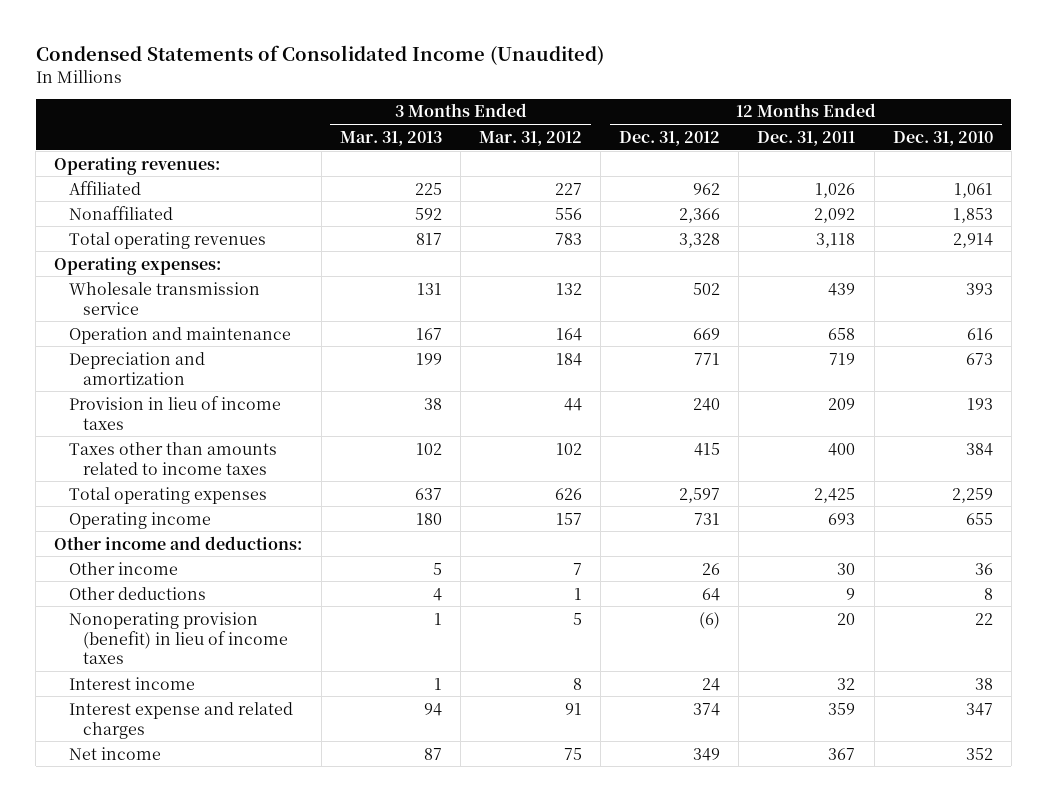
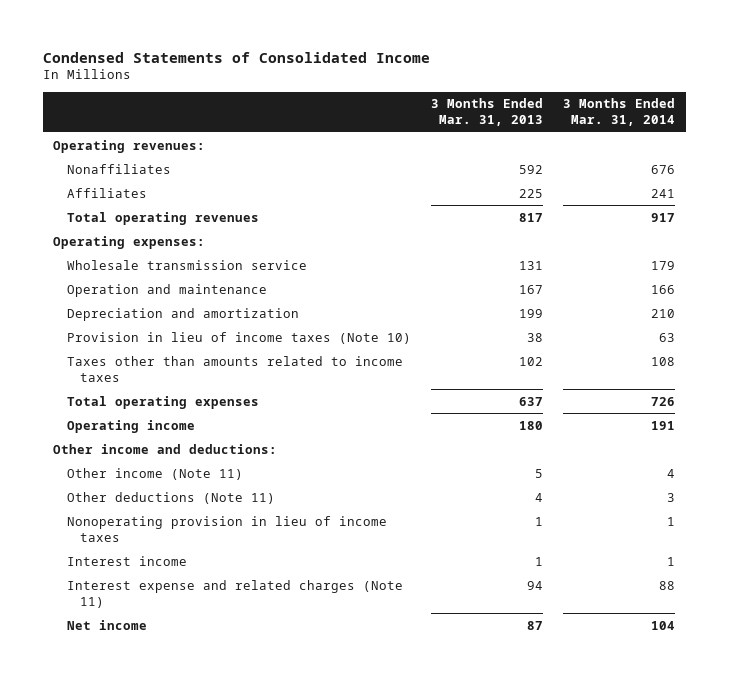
- Condensed Statements of Consolidated Income (Unaudited)
+ Condensed Statements of Consolidated Income
- | 3 Months Ended Mar. 31, 2013 | 3 Months Ended Mar. 31, 2012 | 12 Months Ended Dec. 31, 2012 | 12 Months Ended Dec. 31, 2011 | 12 Months Ended Dec. 31, 2010
+ | 3 Months Ended Mar. 31, 2013 | 3 Months Ended Mar. 31, 2014
- Affiliated | 225 | 227 | 962 | 1,026 | 1,061
- Nonaffiliated | 592 | 556 | 2,366 | 2,092 | 1,853
+ Nonaffiliates | 592 | 676
+ Affiliates | 225 | 241
- Provision in lieu of income taxes | 38 | 44 | 240 | 209 | 193
+ Provision in lieu of income taxes (Note 10) | 38 | 63
- Other income | 5 | 7 | 26 | 30 | 36
- Other deductions | 4 | 1 | 64 | 9 | 8
- Nonoperating provision (benefit) in lieu of income taxes | 1 | 5 | (6) | 20 | 22
+ Other income (Note 11) | 5 | 4
+ Other deductions (Note 11) | 4 | 3
+ Nonoperating provision in lieu of income taxes | 1 | 1
- Interest expense and related charges | 94 | 91 | 374 | 359 | 347
+ Interest expense and related charges (Note 11) | 94 | 88

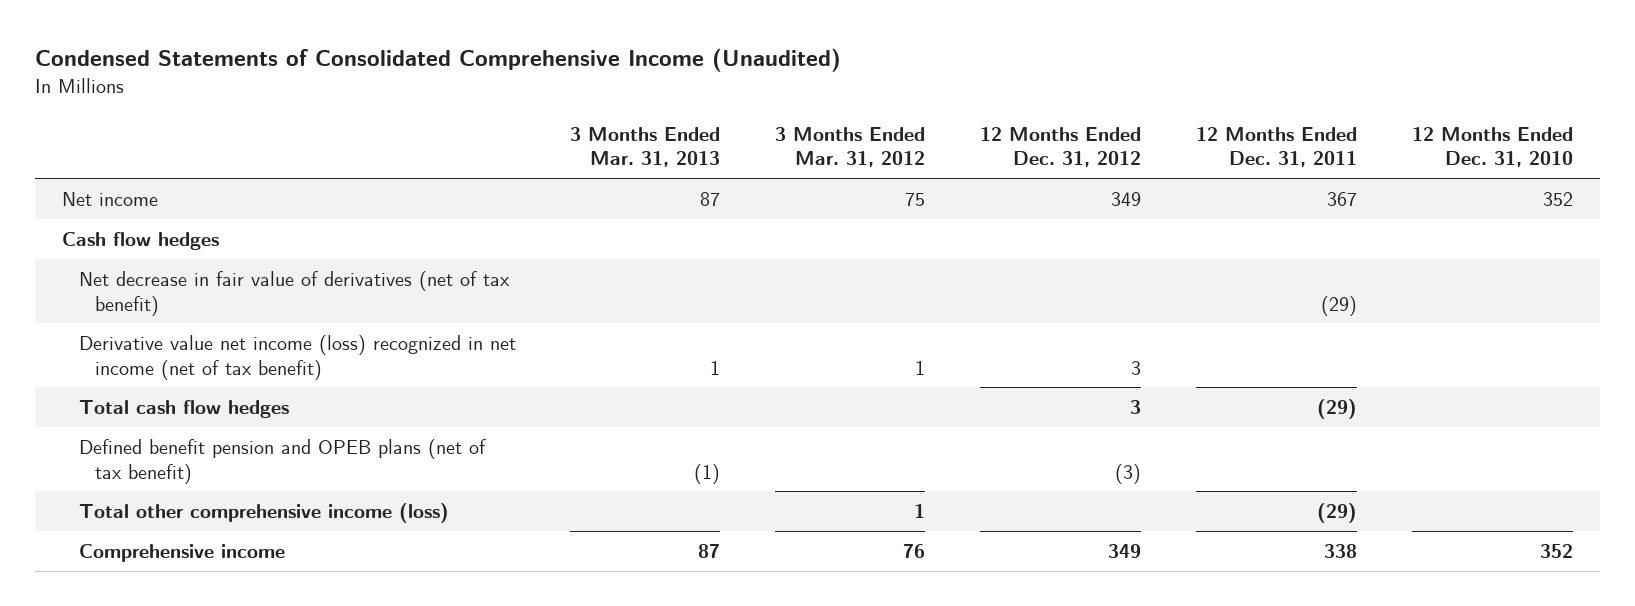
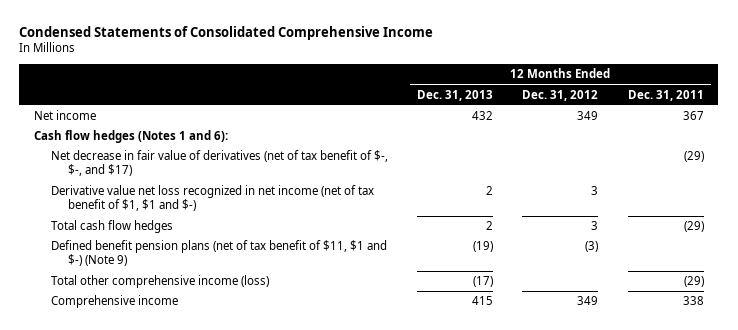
- Condensed Statements of Consolidated Comprehensive Income (Unaudited)
+ Condensed Statements of Consolidated Comprehensive Income
- | 3 Months Ended Mar. 31, 2013 | 3 Months Ended Mar. 31, 2012 | 12 Months Ended Dec. 31, 2012 | 12 Months Ended Dec. 31, 2011 | 12 Months Ended Dec. 31, 2010
+ | 12 Months Ended Dec. 31, 2013 | 12 Months Ended Dec. 31, 2012 | 12 Months Ended Dec. 31, 2011
- Cash flow hedges
- Net decrease in fair value of derivatives (net of tax benefit) | | | | (29) |
- Derivative value net income (loss) recognized in net income (net of tax benefit) | 1 | 1 | 3 | |
+ Cash flow hedges (Notes 1 and 6):
+ Net decrease in fair value of derivatives (net of tax benefit of $-, $-, and $17) | | | (29)
+ Derivative value net loss recognized in net income (net of tax benefit of $1, $1 and $-) | 2 | 3 |
- Defined benefit pension and OPEB plans (net of tax benefit) | (1) | | (3) | |
+ Defined benefit pension plans (net of tax benefit of $11, $1 and $-) (Note 9) | (19) | (3) |

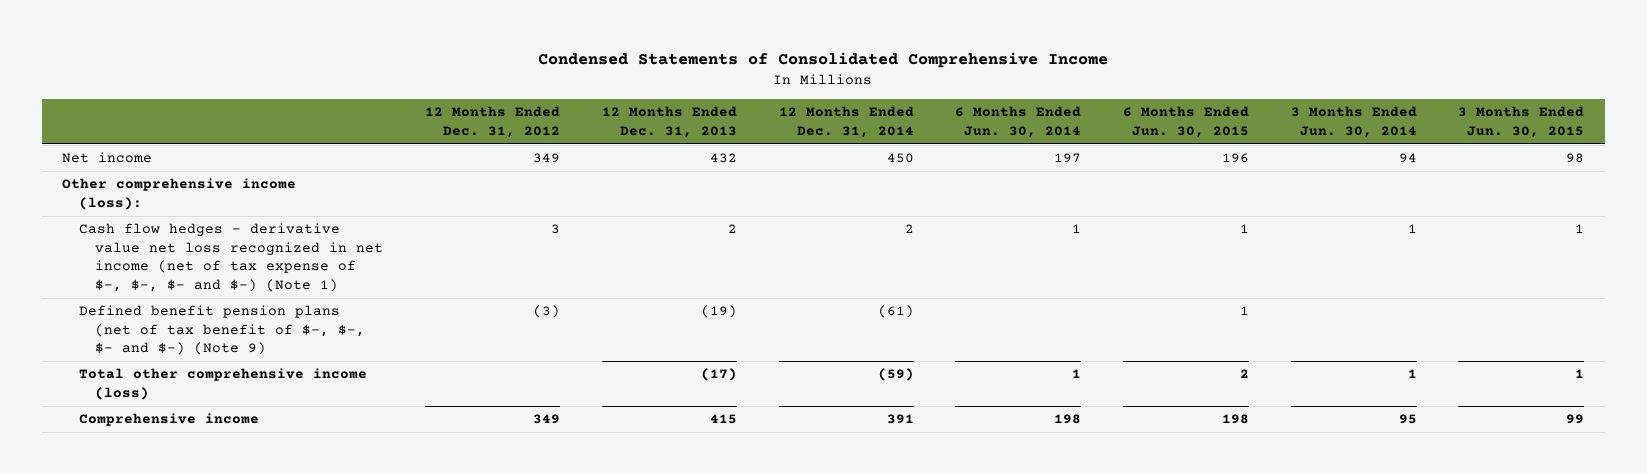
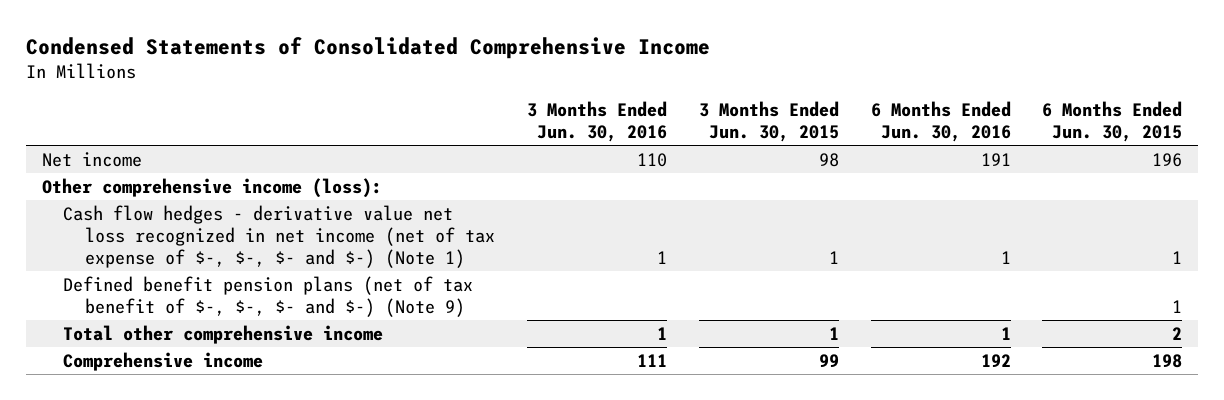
- | 12 Months Ended Dec. 31, 2012 | 12 Months Ended Dec. 31, 2013 | 12 Months Ended Dec. 31, 2014 | 6 Months Ended Jun. 30, 2014 | 6 Months Ended Jun. 30, 2015 | 3 Months Ended Jun. 30, 2014 | 3 Months Ended Jun. 30, 2015
+ | 3 Months Ended Jun. 30, 2016 | 3 Months Ended Jun. 30, 2015 | 6 Months Ended Jun. 30, 2016 | 6 Months Ended Jun. 30, 2015
- Total other comprehensive income (loss) | | (17) | (59) | 1 | 2 | 1 | 1
+ Total other comprehensive income | 1 | 1 | 1 | 2

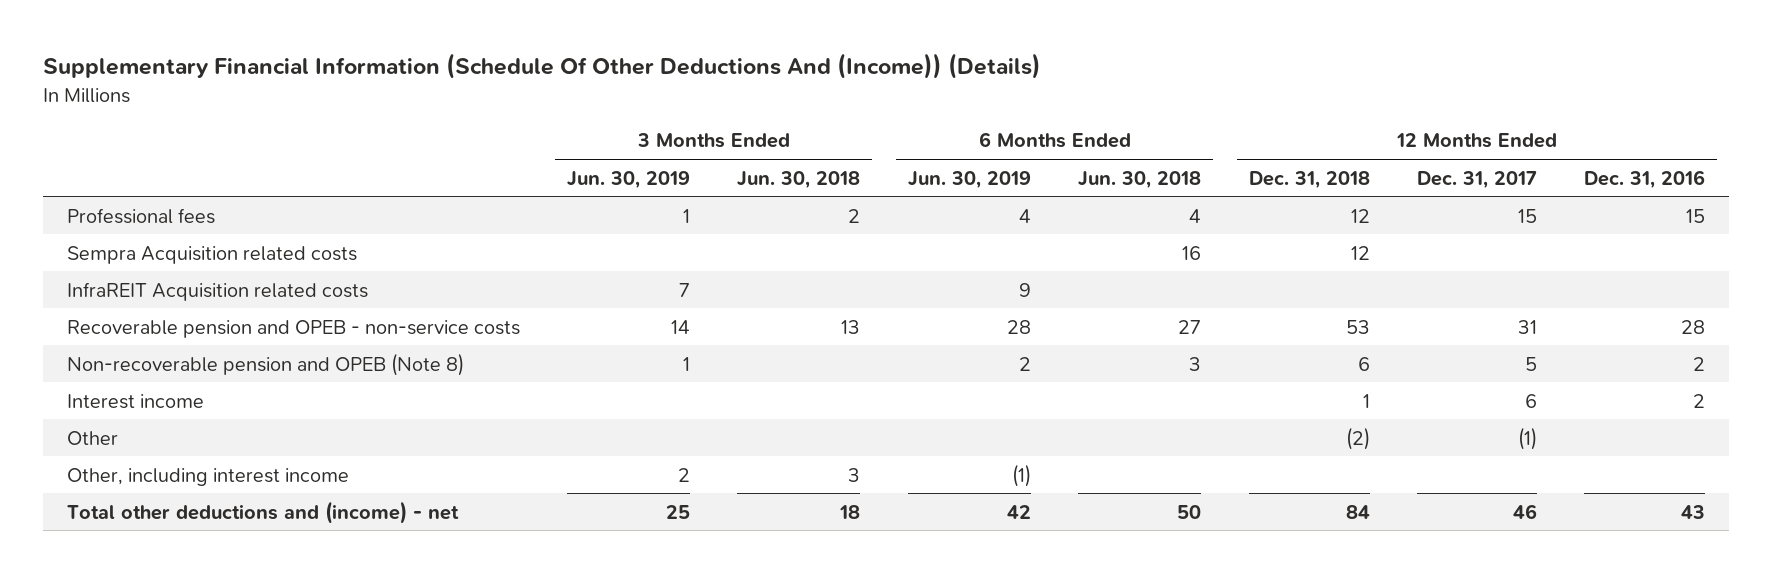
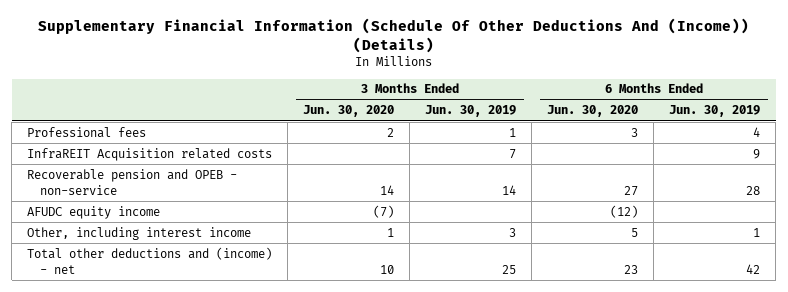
- | 3 Months Ended Jun. 30, 2019 | 3 Months Ended Jun. 30, 2018 | 6 Months Ended Jun. 30, 2019 | 6 Months Ended Jun. 30, 2018 | 12 Months Ended Dec. 31, 2018 | 12 Months Ended Dec. 31, 2017 | 12 Months Ended Dec. 31, 2016
+ | 3 Months Ended Jun. 30, 2020 | 3 Months Ended Jun. 30, 2019 | 6 Months Ended Jun. 30, 2020 | 6 Months Ended Jun. 30, 2019
- Sempra Acquisition related costs | | | | 16 | 12 | |
- Recoverable pension and OPEB - non-service costs | 14 | 13 | 28 | 27 | 53 | 31 | 28
- Non-recoverable pension and OPEB (Note 8) | 1 | | 2 | 3 | 6 | 5 | 2
- Interest income | | | | | 1 | 6 | 2
- Other | | | | | (2) | (1) |
- Other, including interest income | 2 | 3 | (1) | | | |
+ Recoverable pension and OPEB - non-service | 14 | 14 | 27 | 28
+ AFUDC equity income | (7) | | (12) |
+ Other, including interest income | 1 | 3 | 5 | 1

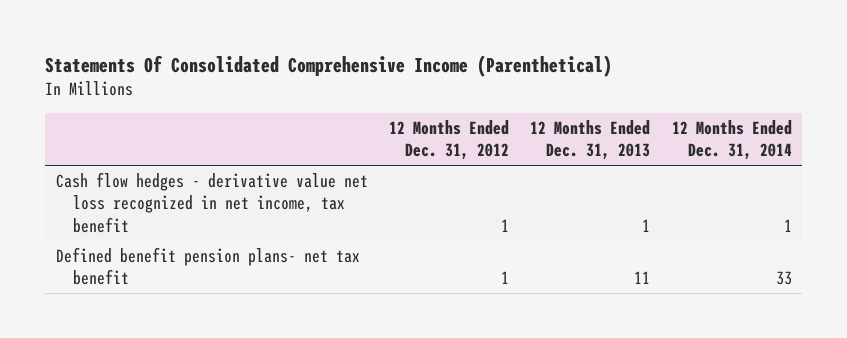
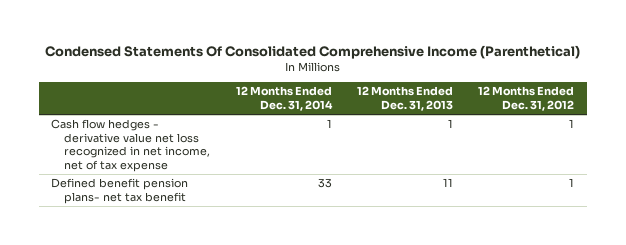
- Statements Of Consolidated Comprehensive Income (Parenthetical)
+ Condensed Statements Of Consolidated Comprehensive Income (Parenthetical)
- | 12 Months Ended Dec. 31, 2012 | 12 Months Ended Dec. 31, 2013 | 12 Months Ended Dec. 31, 2014
+ | 12 Months Ended Dec. 31, 2014 | 12 Months Ended Dec. 31, 2013 | 12 Months Ended Dec. 31, 2012
- Cash flow hedges - derivative value net loss recognized in net income, tax benefit | 1 | 1 | 1
+ Cash flow hedges - derivative value net loss recognized in net income, net of tax expense | 1 | 1 | 1

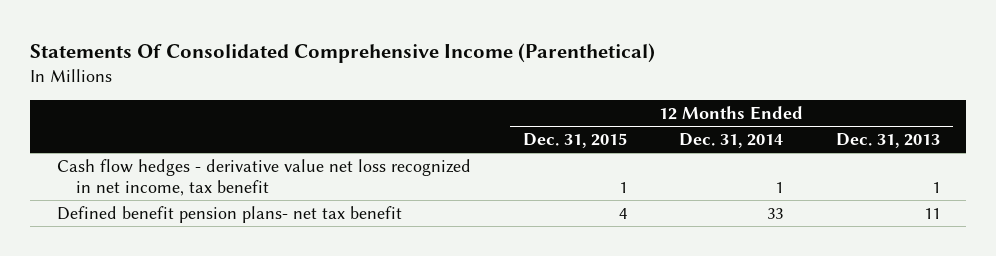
- Condensed Statements Of Consolidated Comprehensive Income (Parenthetical)
+ Statements Of Consolidated Comprehensive Income (Parenthetical)
- | 12 Months Ended Dec. 31, 2014 | 12 Months Ended Dec. 31, 2013 | 12 Months Ended Dec. 31, 2012
+ | 12 Months Ended Dec. 31, 2015 | 12 Months Ended Dec. 31, 2014 | 12 Months Ended Dec. 31, 2013
- Cash flow hedges - derivative value net loss recognized in net income, net of tax expense | 1 | 1 | 1
+ Cash flow hedges - derivative value net loss recognized in net income, tax benefit | 1 | 1 | 1

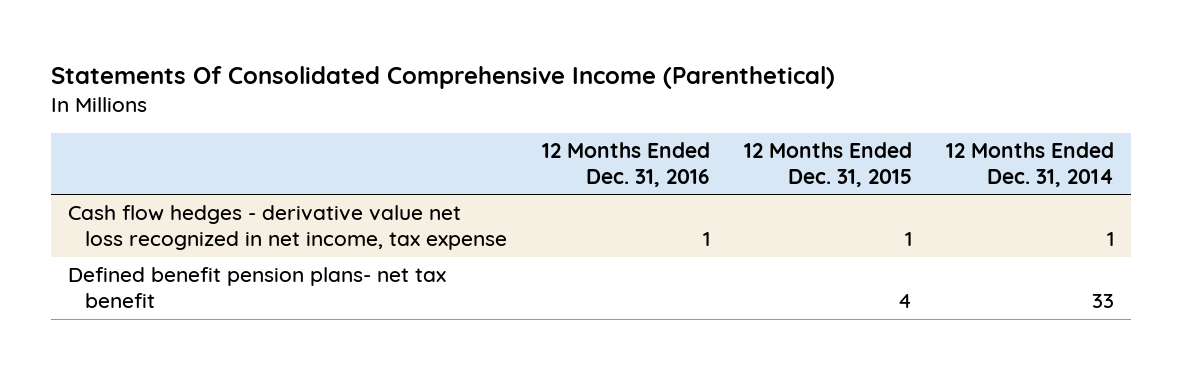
- | 12 Months Ended Dec. 31, 2015 | 12 Months Ended Dec. 31, 2014 | 12 Months Ended Dec. 31, 2013
+ | 12 Months Ended Dec. 31, 2016 | 12 Months Ended Dec. 31, 2015 | 12 Months Ended Dec. 31, 2014
- Cash flow hedges - derivative value net loss recognized in net income, tax benefit | 1 | 1 | 1
+ Cash flow hedges - derivative value net loss recognized in net income, tax expense | 1 | 1 | 1

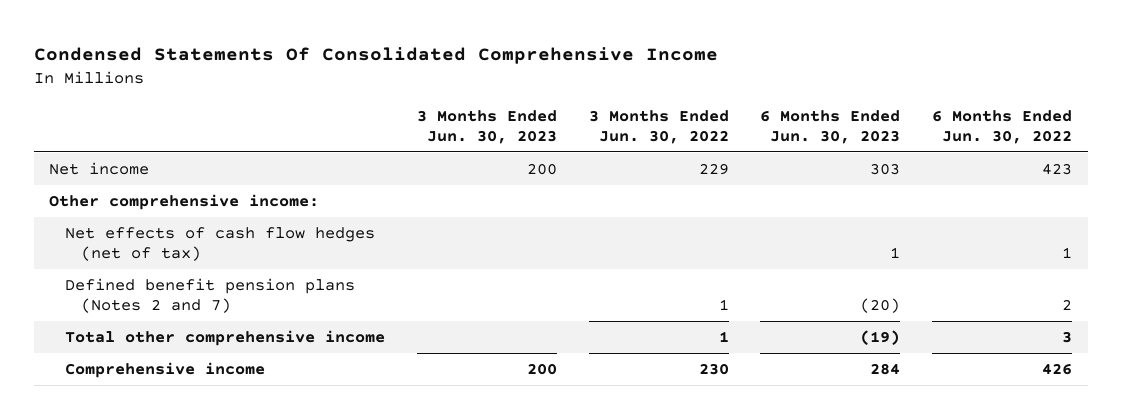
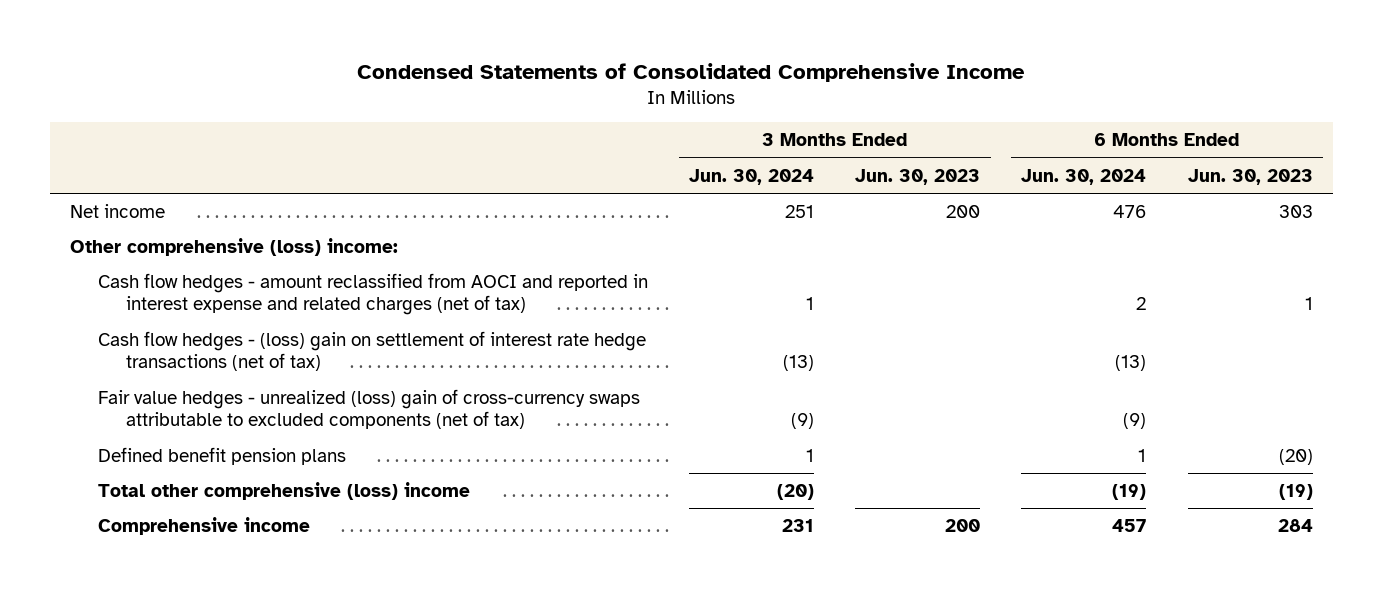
- Condensed Statements Of Consolidated Comprehensive Income
+ Condensed Statements of Consolidated Comprehensive Income
- | 3 Months Ended Jun. 30, 2023 | 3 Months Ended Jun. 30, 2022 | 6 Months Ended Jun. 30, 2023 | 6 Months Ended Jun. 30, 2022
+ | 3 Months Ended Jun. 30, 2024 | 3 Months Ended Jun. 30, 2023 | 6 Months Ended Jun. 30, 2024 | 6 Months Ended Jun. 30, 2023
- Other comprehensive income:
- Net effects of cash flow hedges (net of tax) | | | 1 | 1
- Defined benefit pension plans (Notes 2 and 7) | | 1 | (20) | 2
- Total other comprehensive income | | 1 | (19) | 3
+ Other comprehensive (loss) income:
+ Cash flow hedges - amount reclassified from AOCI and reported in interest expense and related charges (net of tax) | 1 | | 2 | 1
+ Cash flow hedges - (loss) gain on settlement of interest rate hedge transactions (net of tax) | (13) | | (13) |
+ Fair value hedges - unrealized (loss) gain of cross-currency swaps attributable to excluded components (net of tax) | (9) | | (9) |
+ Defined benefit pension plans | 1 | | 1 | (20)
+ Total other comprehensive (loss) income | (20) | | (19) | (19)

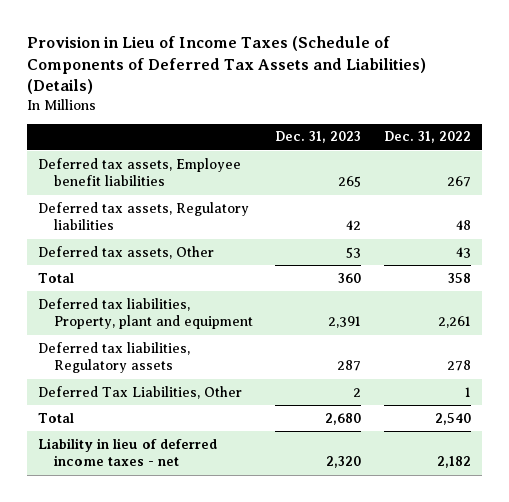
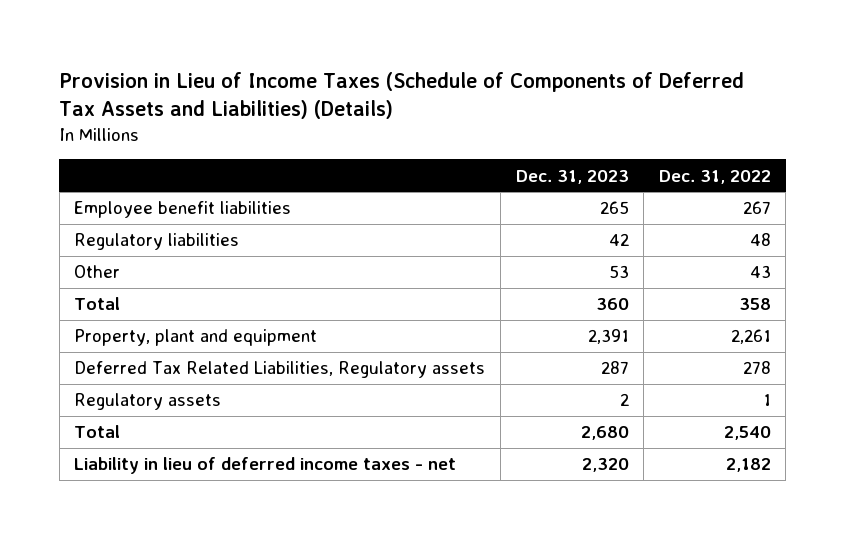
- Deferred tax assets, Employee benefit liabilities | 265 | 267
- Deferred tax assets, Regulatory liabilities | 42 | 48
- Deferred tax assets, Other | 53 | 43
+ Employee benefit liabilities | 265 | 267
+ Regulatory liabilities | 42 | 48
+ Other | 53 | 43
- Deferred tax liabilities, Property, plant and equipment | 2,391 | 2,261
- Deferred tax liabilities, Regulatory assets | 287 | 278
- Deferred Tax Liabilities, Other | 2 | 1
+ Property, plant and equipment | 2,391 | 2,261
+ Deferred Tax Related Liabilities, Regulatory assets | 287 | 278
+ Regulatory assets | 2 | 1

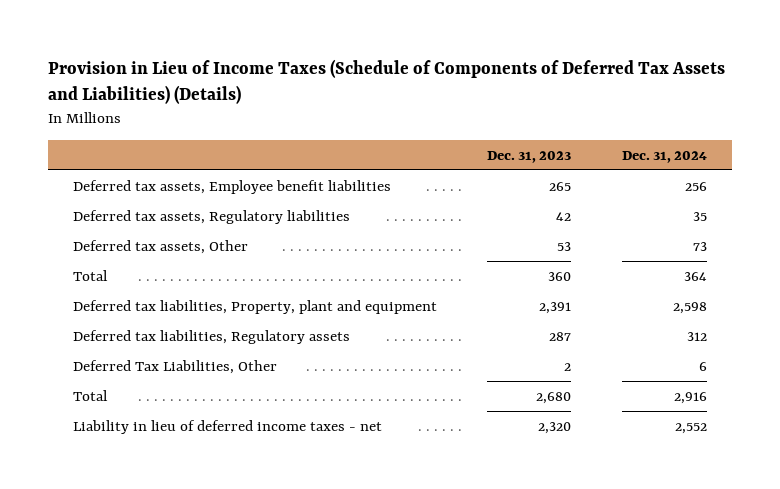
- | Dec. 31, 2023 | Dec. 31, 2022
+ | Dec. 31, 2023 | Dec. 31, 2024
- Employee benefit liabilities | 265 | 267
- Regulatory liabilities | 42 | 48
- Other | 53 | 43
+ Deferred tax assets, Employee benefit liabilities | 265 | 256
+ Deferred tax assets, Regulatory liabilities | 42 | 35
+ Deferred tax assets, Other | 53 | 73
- Property, plant and equipment | 2,391 | 2,261
- Deferred Tax Related Liabilities, Regulatory assets | 287 | 278
- Regulatory assets | 2 | 1
+ Deferred tax liabilities, Property, plant and equipment | 2,391 | 2,598
+ Deferred tax liabilities, Regulatory assets | 287 | 312
+ Deferred Tax Liabilities, Other | 2 | 6

